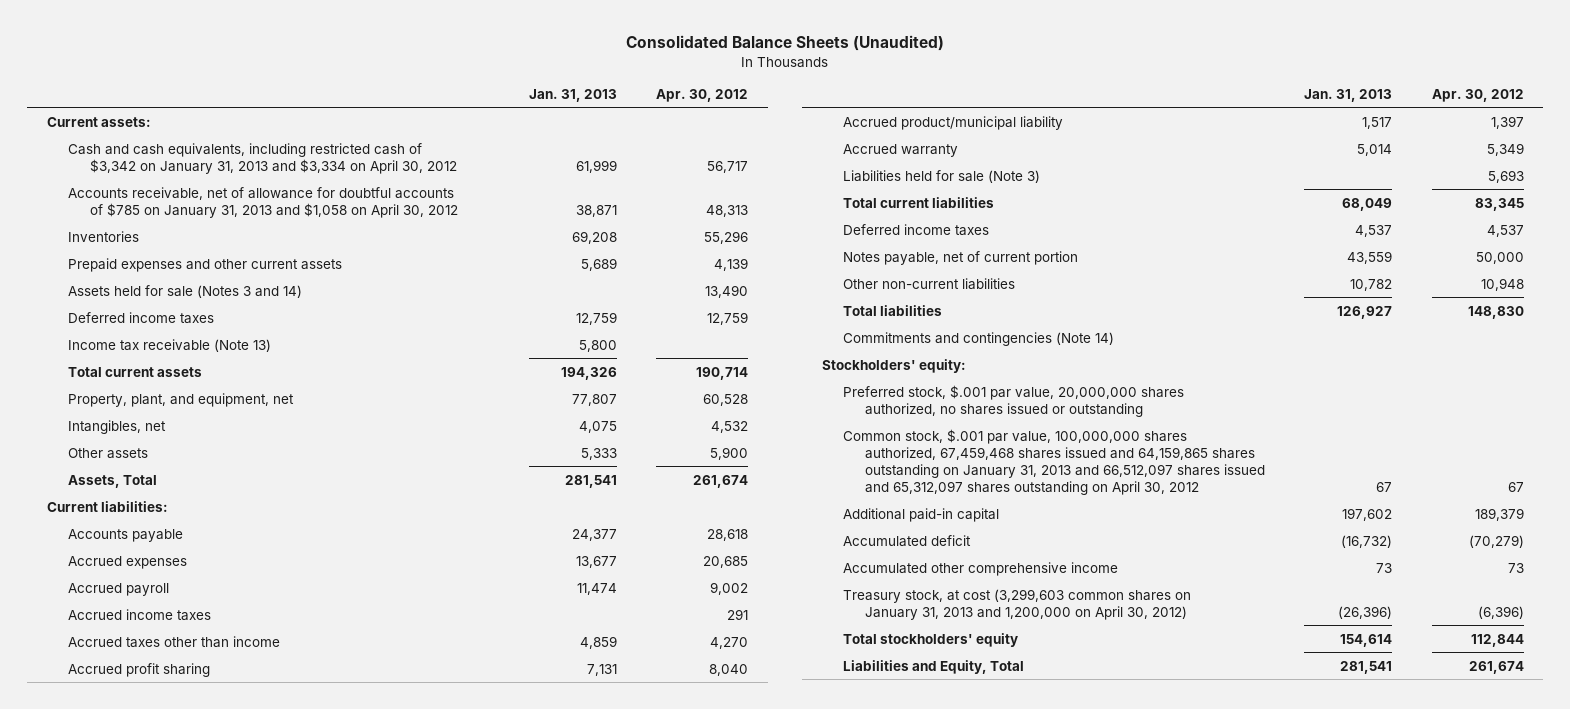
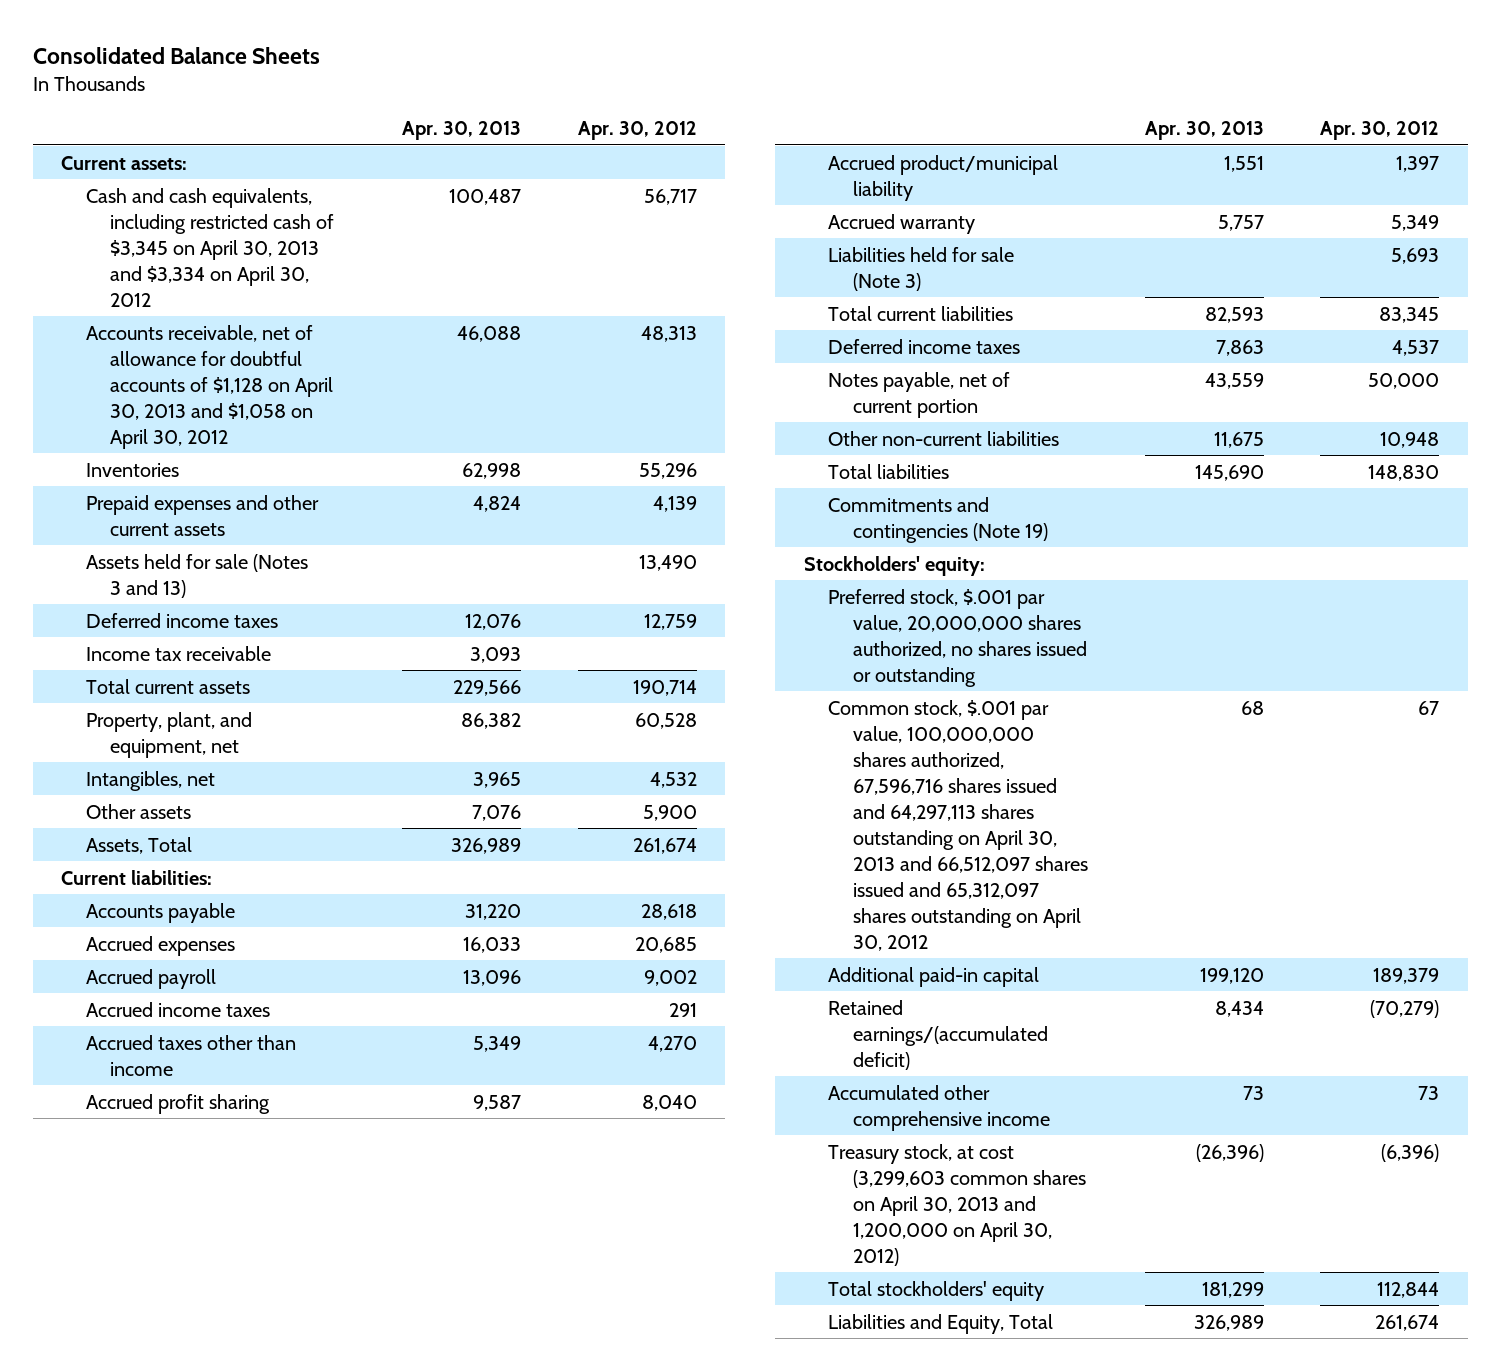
- Consolidated Balance Sheets (Unaudited)
+ Consolidated Balance Sheets
- | Jan. 31, 2013 | Apr. 30, 2012
+ | Apr. 30, 2013 | Apr. 30, 2012
- Cash and cash equivalents, including restricted cash of $3,342 on January 31, 2013 and $3,334 on April 30, 2012 | 61,999 | 56,717
- Accounts receivable, net of allowance for doubtful accounts of $785 on January 31, 2013 and $1,058 on April 30, 2012 | 38,871 | 48,313
+ Cash and cash equivalents, including restricted cash of $3,345 on April 30, 2013 and $3,334 on April 30, 2012 | 100,487 | 56,717
+ Accounts receivable, net of allowance for doubtful accounts of $1,128 on April 30, 2013 and $1,058 on April 30, 2012 | 46,088 | 48,313
- Assets held for sale (Notes 3 and 14) | | 13,490
+ Assets held for sale (Notes 3 and 13) | | 13,490
- Income tax receivable (Note 13) | 5,800 |
+ Income tax receivable | 3,093 |
- Commitments and contingencies (Note 14)
+ Commitments and contingencies (Note 19)
- Common stock, $.001 par value, 100,000,000 shares authorized, 67,459,468 shares issued and 64,159,865 shares outstanding on January 31, 2013 and 66,512,097 shares issued and 65,312,097 shares outstanding on April 30, 2012 | 67 | 67
+ Common stock, $.001 par value, 100,000,000 shares authorized, 67,596,716 shares issued and 64,297,113 shares outstanding on April 30, 2013 and 66,512,097 shares issued and 65,312,097 shares outstanding on April 30, 2012 | 68 | 67
- Accumulated deficit | (16,732) | (70,279)
+ Retained earnings/(accumulated deficit) | 8,434 | (70,279)
- Treasury stock, at cost (3,299,603 common shares on January 31, 2013 and 1,200,000 on April 30, 2012) | (26,396) | (6,396)
+ Treasury stock, at cost (3,299,603 common shares on April 30, 2013 and 1,200,000 on April 30, 2012) | (26,396) | (6,396)

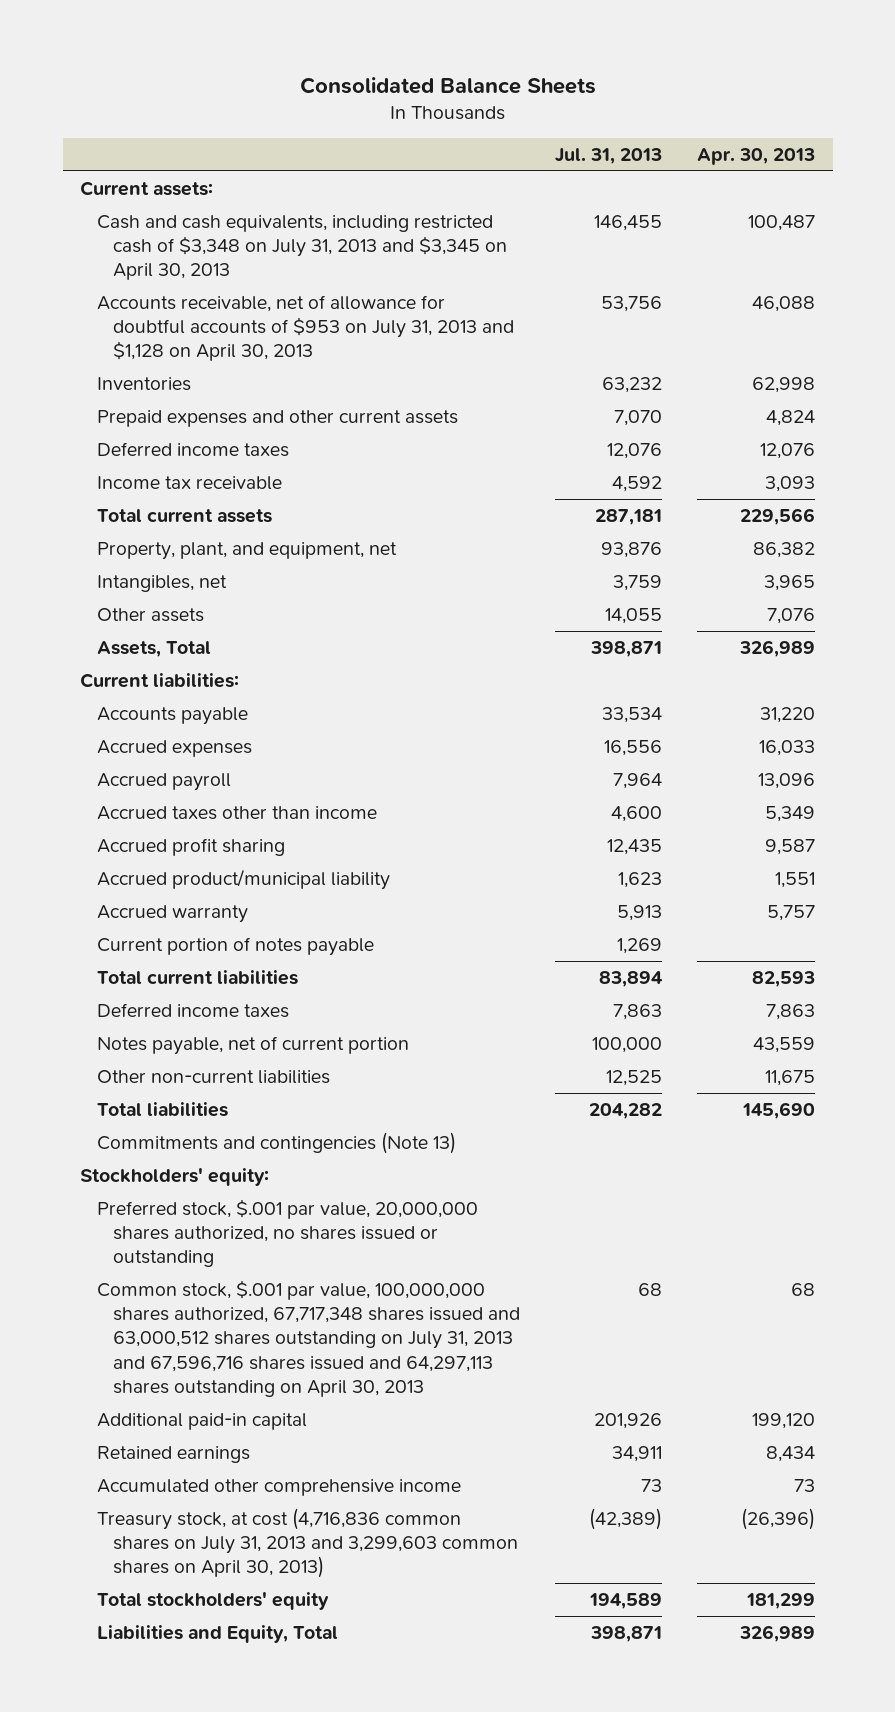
- | Apr. 30, 2013 | Apr. 30, 2012
+ | Jul. 31, 2013 | Apr. 30, 2013
- Cash and cash equivalents, including restricted cash of $3,345 on April 30, 2013 and $3,334 on April 30, 2012 | 100,487 | 56,717
- Accounts receivable, net of allowance for doubtful accounts of $1,128 on April 30, 2013 and $1,058 on April 30, 2012 | 46,088 | 48,313
+ Cash and cash equivalents, including restricted cash of $3,348 on July 31, 2013 and $3,345 on April 30, 2013 | 146,455 | 100,487
+ Accounts receivable, net of allowance for doubtful accounts of $953 on July 31, 2013 and $1,128 on April 30, 2013 | 53,756 | 46,088
- Assets held for sale (Notes 3 and 13) | | 13,490
- Accrued income taxes | | 291
- Liabilities held for sale (Note 3) | | 5,693
+ Current portion of notes payable | 1,269 |
- Commitments and contingencies (Note 19)
+ Commitments and contingencies (Note 13)
- Common stock, $.001 par value, 100,000,000 shares authorized, 67,596,716 shares issued and 64,297,113 shares outstanding on April 30, 2013 and 66,512,097 shares issued and 65,312,097 shares outstanding on April 30, 2012 | 68 | 67
+ Common stock, $.001 par value, 100,000,000 shares authorized, 67,717,348 shares issued and 63,000,512 shares outstanding on July 31, 2013 and 67,596,716 shares issued and 64,297,113 shares outstanding on April 30, 2013 | 68 | 68
- Retained earnings/(accumulated deficit) | 8,434 | (70,279)
+ Retained earnings | 34,911 | 8,434
- Treasury stock, at cost (3,299,603 common shares on April 30, 2013 and 1,200,000 on April 30, 2012) | (26,396) | (6,396)
+ Treasury stock, at cost (4,716,836 common shares on July 31, 2013 and 3,299,603 common shares on April 30, 2013) | (42,389) | (26,396)

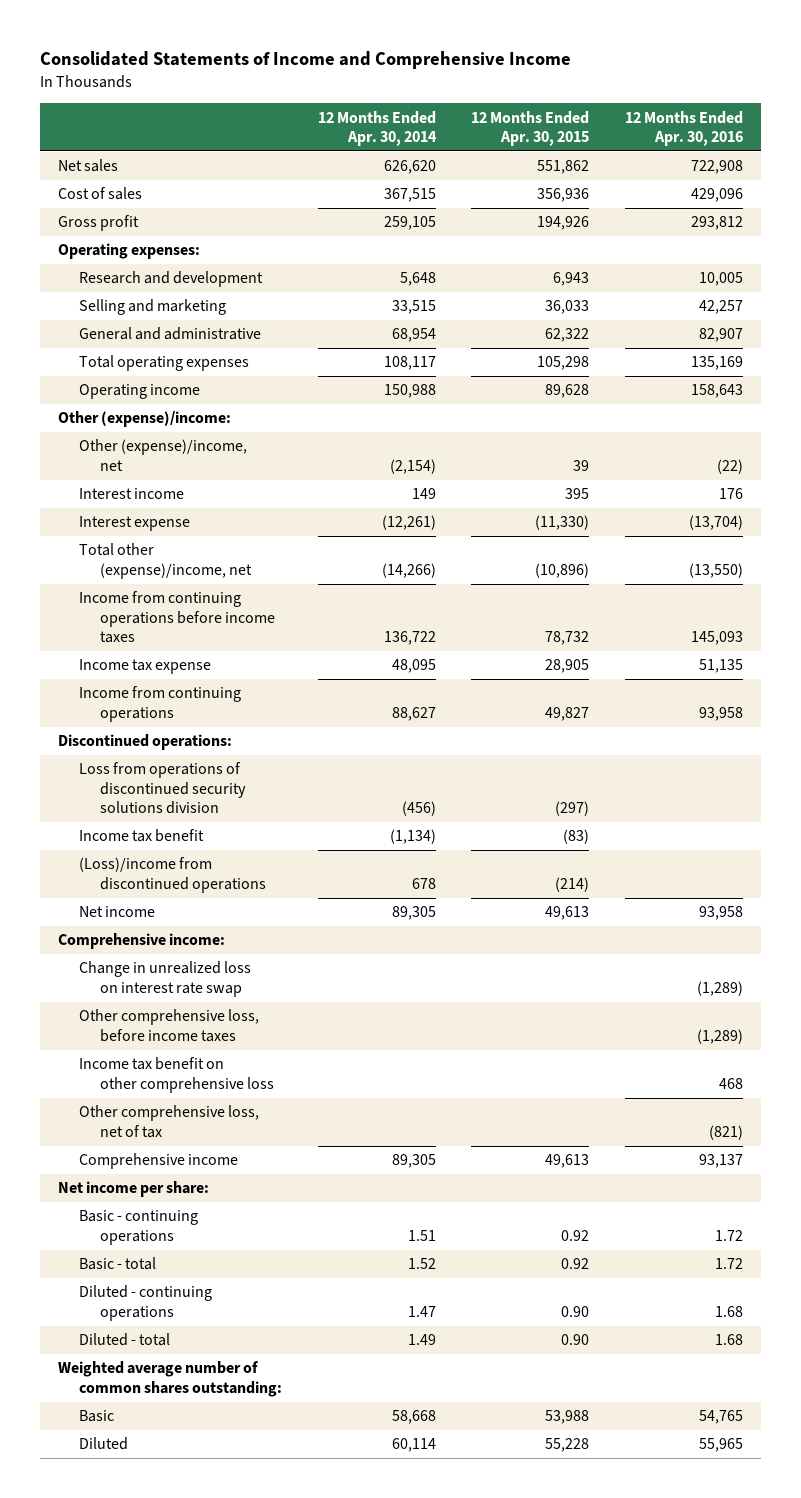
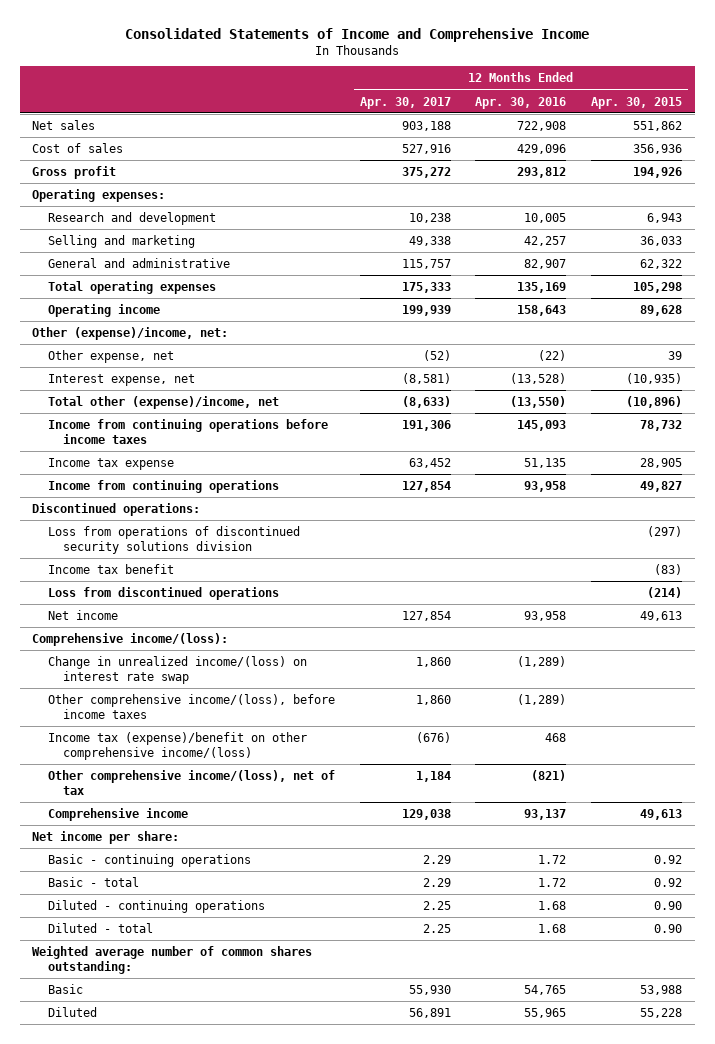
- | 12 Months Ended Apr. 30, 2014 | 12 Months Ended Apr. 30, 2015 | 12 Months Ended Apr. 30, 2016
+ | 12 Months Ended Apr. 30, 2017 | 12 Months Ended Apr. 30, 2016 | 12 Months Ended Apr. 30, 2015
- Other (expense)/income:
- Other (expense)/income, net | (2,154) | 39 | (22)
- Interest income | 149 | 395 | 176
- Interest expense | (12,261) | (11,330) | (13,704)
+ Other (expense)/income, net:
+ Other expense, net | (52) | (22) | 39
+ Interest expense, net | (8,581) | (13,528) | (10,935)
- (Loss)/income from discontinued operations | 678 | (214) |
+ Loss from discontinued operations | | | (214)
- Comprehensive income:
- Change in unrealized loss on interest rate swap | | | (1,289)
- Other comprehensive loss, before income taxes | | | (1,289)
- Income tax benefit on other comprehensive loss | | | 468
- Other comprehensive loss, net of tax | | | (821)
+ Comprehensive income/(loss):
+ Change in unrealized income/(loss) on interest rate swap | 1,860 | (1,289) |
+ Other comprehensive income/(loss), before income taxes | 1,860 | (1,289) |
+ Income tax (expense)/benefit on other comprehensive income/(loss) | (676) | 468 |
+ Other comprehensive income/(loss), net of tax | 1,184 | (821) |

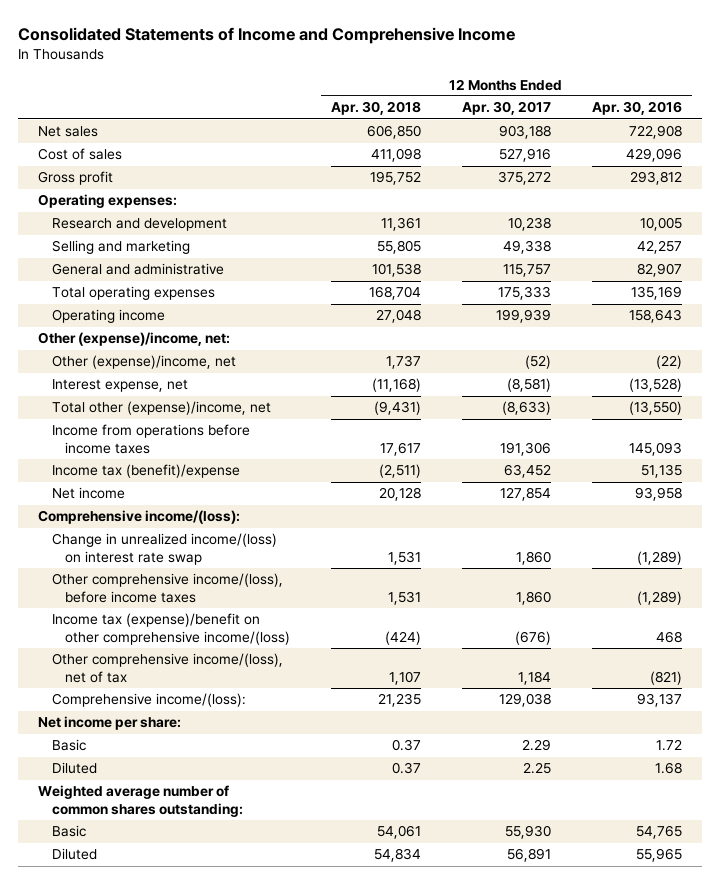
- | 12 Months Ended Apr. 30, 2017 | 12 Months Ended Apr. 30, 2016 | 12 Months Ended Apr. 30, 2015
+ | 12 Months Ended Apr. 30, 2018 | 12 Months Ended Apr. 30, 2017 | 12 Months Ended Apr. 30, 2016
- Other expense, net | (52) | (22) | 39
+ Other (expense)/income, net | 1,737 | (52) | (22)
- Income from continuing operations before income taxes | 191,306 | 145,093 | 78,732
- Income tax expense | 63,452 | 51,135 | 28,905
- Income from continuing operations | 127,854 | 93,958 | 49,827
- Discontinued operations:
- Loss from operations of discontinued security solutions division | | | (297)
- Income tax benefit | | | (83)
- Loss from discontinued operations | | | (214)
+ Income from operations before income taxes | 17,617 | 191,306 | 145,093
+ Income tax (benefit)/expense | (2,511) | 63,452 | 51,135
- Comprehensive income | 129,038 | 93,137 | 49,613
+ Comprehensive income/(loss): | 21,235 | 129,038 | 93,137
- Basic - continuing operations | 2.29 | 1.72 | 0.92
- Basic - total | 2.29 | 1.72 | 0.92
- Diluted - continuing operations | 2.25 | 1.68 | 0.90
- Diluted - total | 2.25 | 1.68 | 0.90
+ Basic | 0.37 | 2.29 | 1.72
+ Diluted | 0.37 | 2.25 | 1.68

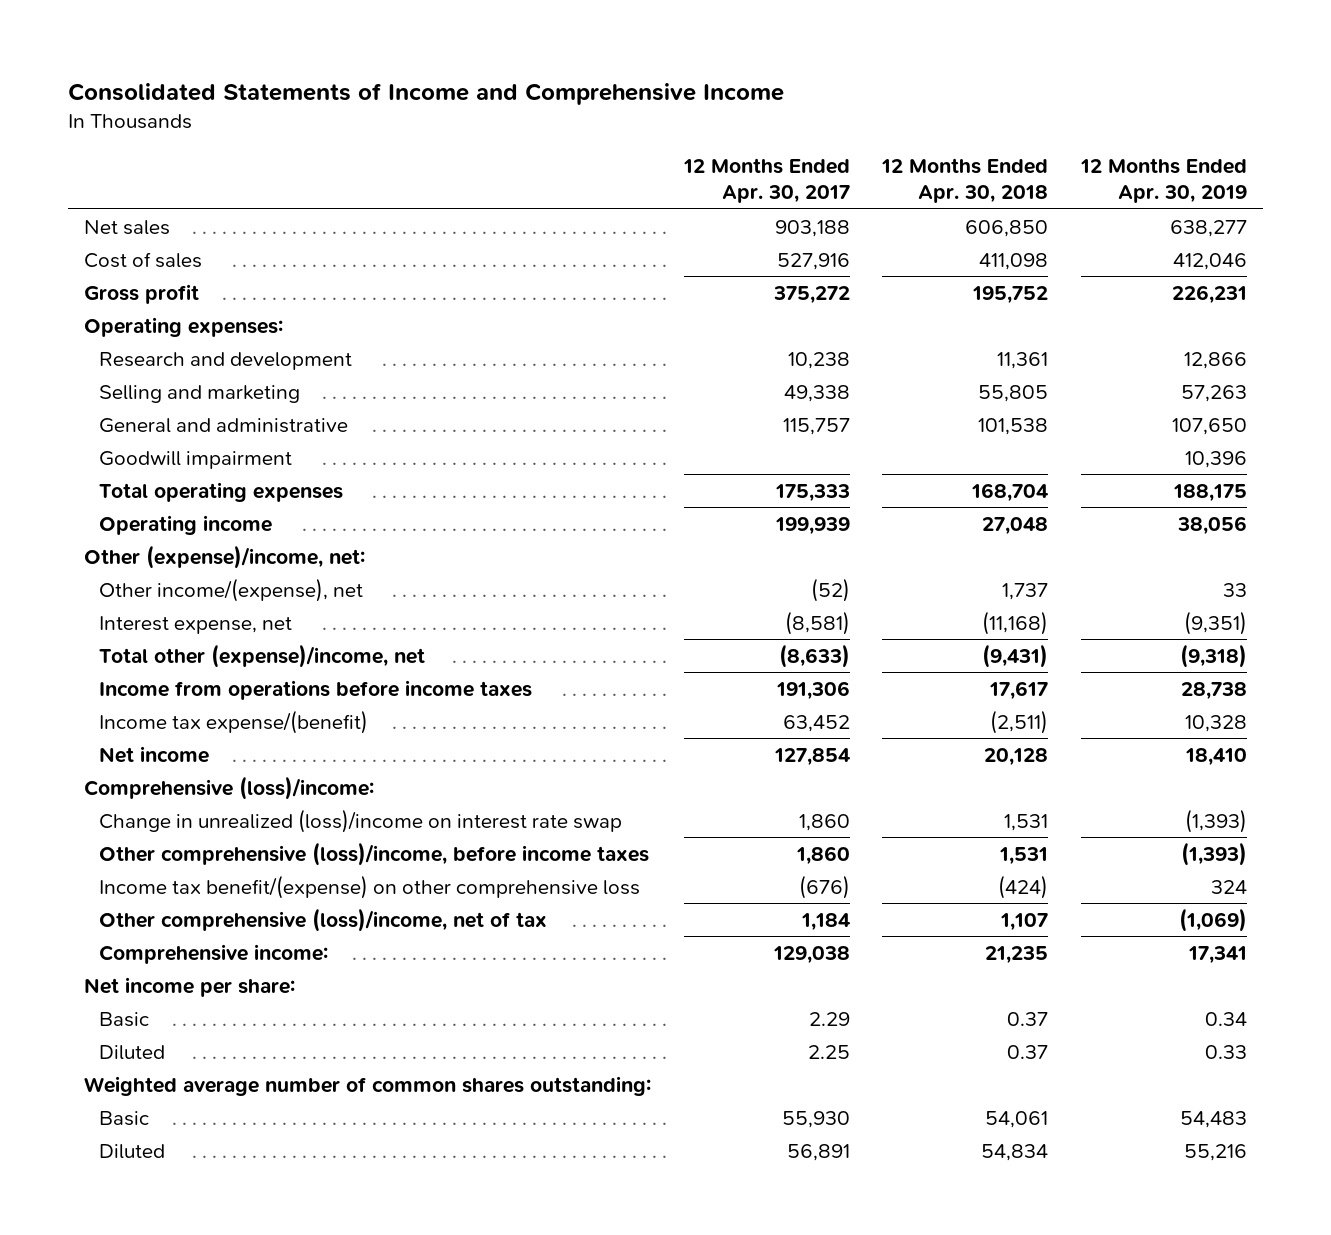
- | 12 Months Ended Apr. 30, 2018 | 12 Months Ended Apr. 30, 2017 | 12 Months Ended Apr. 30, 2016
+ | 12 Months Ended Apr. 30, 2017 | 12 Months Ended Apr. 30, 2018 | 12 Months Ended Apr. 30, 2019
+ Goodwill impairment | | | 10,396
- Other (expense)/income, net | 1,737 | (52) | (22)
+ Other income/(expense), net | (52) | 1,737 | 33
- Income tax (benefit)/expense | (2,511) | 63,452 | 51,135
+ Income tax expense/(benefit) | 63,452 | (2,511) | 10,328
- Comprehensive income/(loss):
- Change in unrealized income/(loss) on interest rate swap | 1,531 | 1,860 | (1,289)
- Other comprehensive income/(loss), before income taxes | 1,531 | 1,860 | (1,289)
- Income tax (expense)/benefit on other comprehensive income/(loss) | (424) | (676) | 468
- Other comprehensive income/(loss), net of tax | 1,107 | 1,184 | (821)
- Comprehensive income/(loss): | 21,235 | 129,038 | 93,137
+ Comprehensive (loss)/income:
+ Change in unrealized (loss)/income on interest rate swap | 1,860 | 1,531 | (1,393)
+ Other comprehensive (loss)/income, before income taxes | 1,860 | 1,531 | (1,393)
+ Income tax benefit/(expense) on other comprehensive loss | (676) | (424) | 324
+ Other comprehensive (loss)/income, net of tax | 1,184 | 1,107 | (1,069)
+ Comprehensive income: | 129,038 | 21,235 | 17,341

